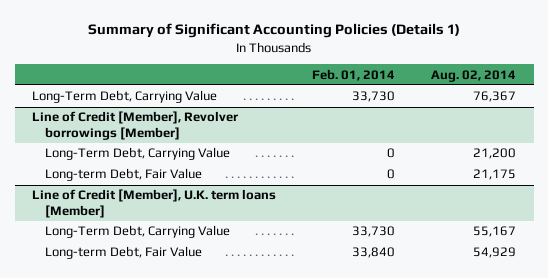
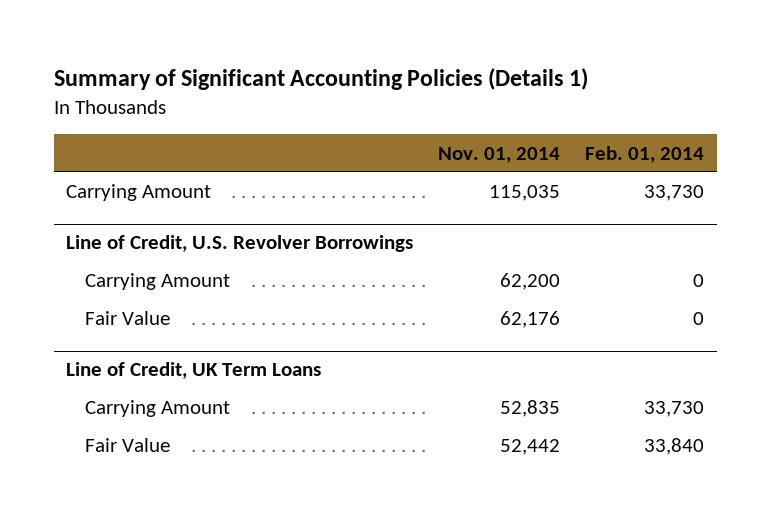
- | Feb. 01, 2014 | Aug. 02, 2014
+ | Nov. 01, 2014 | Feb. 01, 2014
- Long-Term Debt, Carrying Value | 33,730 | 76,367
- Line of Credit [Member], Revolver borrowings [Member]
- Long-Term Debt, Carrying Value | 0 | 21,200
- Long-term Debt, Fair Value | 0 | 21,175
- Line of Credit [Member], U.K. term loans [Member]
- Long-Term Debt, Carrying Value | 33,730 | 55,167
- Long-term Debt, Fair Value | 33,840 | 54,929
+ Carrying Amount | 115,035 | 33,730
+ Line of Credit, U.S. Revolver Borrowings
+ Carrying Amount | 62,200 | 0
+ Fair Value | 62,176 | 0
+ Line of Credit, UK Term Loans
+ Carrying Amount | 52,835 | 33,730
+ Fair Value | 52,442 | 33,840

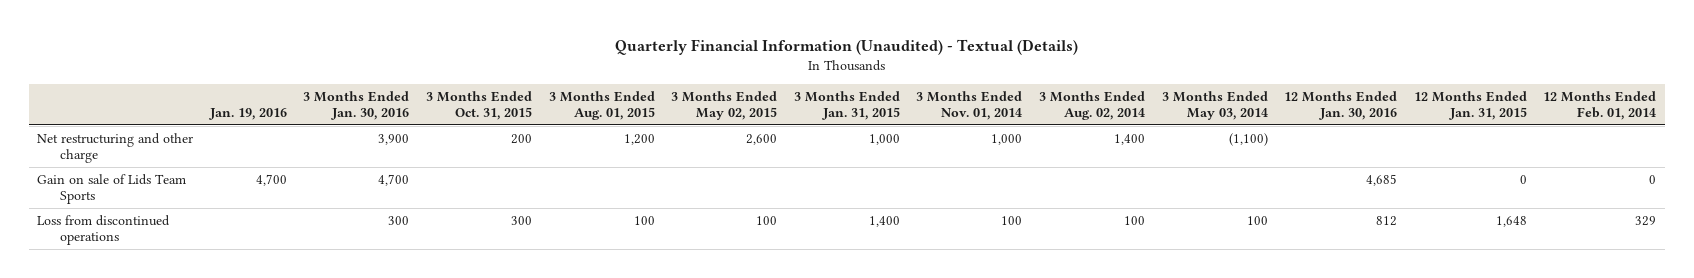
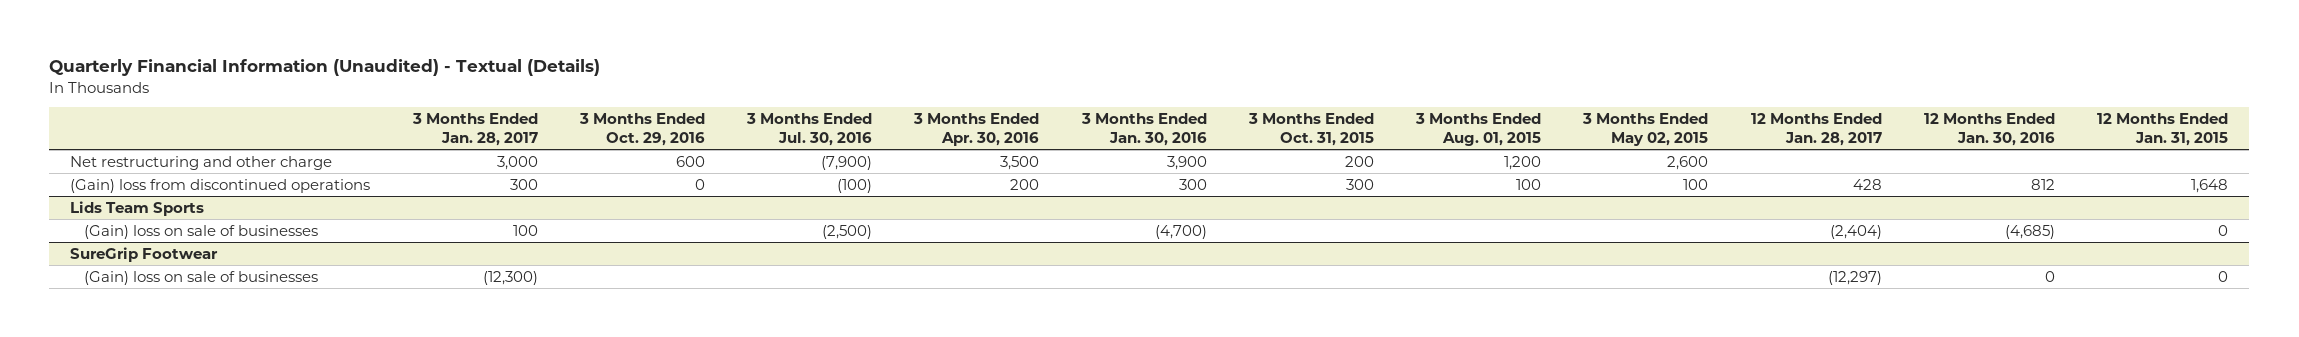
- | Jan. 19, 2016 | 3 Months Ended Jan. 30, 2016 | 3 Months Ended Oct. 31, 2015 | 3 Months Ended Aug. 01, 2015 | 3 Months Ended May 02, 2015 | 3 Months Ended Jan. 31, 2015 | 3 Months Ended Nov. 01, 2014 | 3 Months Ended Aug. 02, 2014 | 3 Months Ended May 03, 2014 | 12 Months Ended Jan. 30, 2016 | 12 Months Ended Jan. 31, 2015 | 12 Months Ended Feb. 01, 2014
+ | 3 Months Ended Jan. 28, 2017 | 3 Months Ended Oct. 29, 2016 | 3 Months Ended Jul. 30, 2016 | 3 Months Ended Apr. 30, 2016 | 3 Months Ended Jan. 30, 2016 | 3 Months Ended Oct. 31, 2015 | 3 Months Ended Aug. 01, 2015 | 3 Months Ended May 02, 2015 | 12 Months Ended Jan. 28, 2017 | 12 Months Ended Jan. 30, 2016 | 12 Months Ended Jan. 31, 2015
- Gain on sale of Lids Team Sports | 4,700 | 4,700 | | | | | | | | 4,685 | 0 | 0
- Loss from discontinued operations | | 300 | 300 | 100 | 100 | 1,400 | 100 | 100 | 100 | 812 | 1,648 | 329
+ (Gain) loss from discontinued operations | 300 | 0 | (100) | 200 | 300 | 300 | 100 | 100 | 428 | 812 | 1,648
+ Lids Team Sports
+ (Gain) loss on sale of businesses | 100 | | (2,500) | | (4,700) | | | | (2,404) | (4,685) | 0
+ SureGrip Footwear
+ (Gain) loss on sale of businesses | (12,300) | | | | | | | | (12,297) | 0 | 0

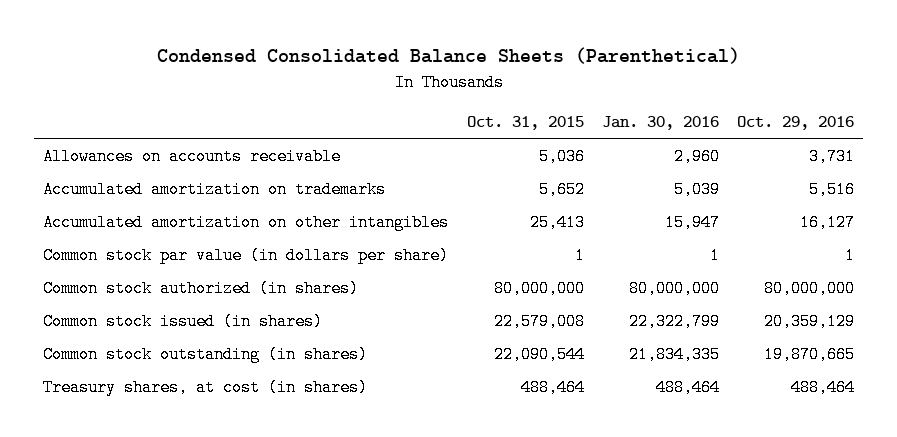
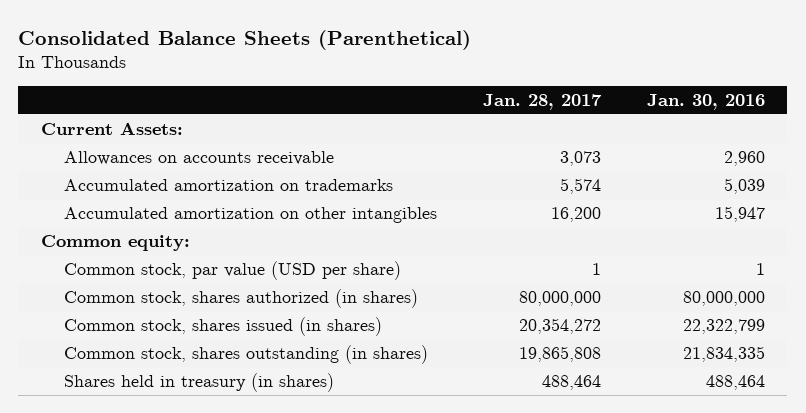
- Condensed Consolidated Balance Sheets (Parenthetical)
+ Consolidated Balance Sheets (Parenthetical)
- | Oct. 31, 2015 | Jan. 30, 2016 | Oct. 29, 2016
+ | Jan. 28, 2017 | Jan. 30, 2016
+ Current Assets:
- Common stock par value (in dollars per share) | 1 | 1 | 1
- Common stock authorized (in shares) | 80,000,000 | 80,000,000 | 80,000,000
- Common stock issued (in shares) | 22,579,008 | 22,322,799 | 20,359,129
- Common stock outstanding (in shares) | 22,090,544 | 21,834,335 | 19,870,665
- Treasury shares, at cost (in shares) | 488,464 | 488,464 | 488,464
+ Common equity:
+ Common stock, par value (USD per share) | 1 | 1
+ Common stock, shares authorized (in shares) | 80,000,000 | 80,000,000
+ Common stock, shares issued (in shares) | 20,354,272 | 22,322,799
+ Common stock, shares outstanding (in shares) | 19,865,808 | 21,834,335
+ Shares held in treasury (in shares) | 488,464 | 488,464

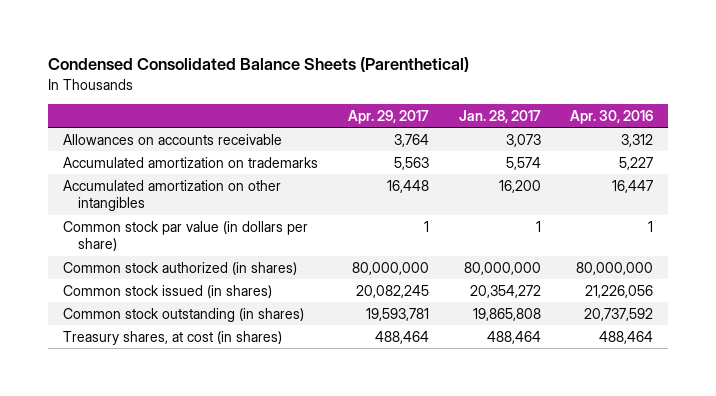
- Consolidated Balance Sheets (Parenthetical)
+ Condensed Consolidated Balance Sheets (Parenthetical)
- | Jan. 28, 2017 | Jan. 30, 2016
+ | Apr. 29, 2017 | Jan. 28, 2017 | Apr. 30, 2016
- Current Assets:
- Common equity:
- Common stock, par value (USD per share) | 1 | 1
- Common stock, shares authorized (in shares) | 80,000,000 | 80,000,000
- Common stock, shares issued (in shares) | 20,354,272 | 22,322,799
- Common stock, shares outstanding (in shares) | 19,865,808 | 21,834,335
- Shares held in treasury (in shares) | 488,464 | 488,464
+ Common stock par value (in dollars per share) | 1 | 1 | 1
+ Common stock authorized (in shares) | 80,000,000 | 80,000,000 | 80,000,000
+ Common stock issued (in shares) | 20,082,245 | 20,354,272 | 21,226,056
+ Common stock outstanding (in shares) | 19,593,781 | 19,865,808 | 20,737,592
+ Treasury shares, at cost (in shares) | 488,464 | 488,464 | 488,464

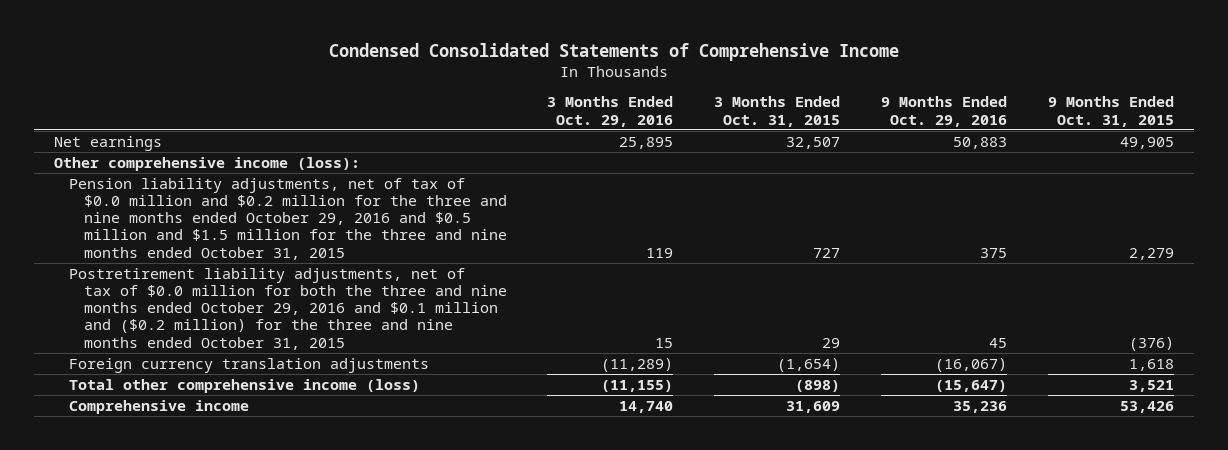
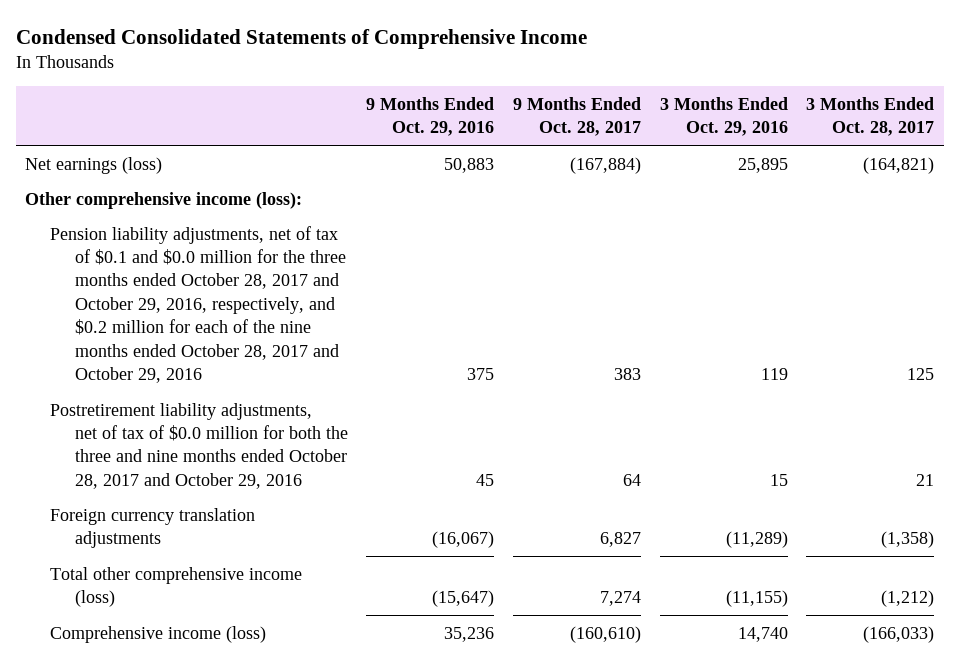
- | 3 Months Ended Oct. 29, 2016 | 3 Months Ended Oct. 31, 2015 | 9 Months Ended Oct. 29, 2016 | 9 Months Ended Oct. 31, 2015
+ | 9 Months Ended Oct. 29, 2016 | 9 Months Ended Oct. 28, 2017 | 3 Months Ended Oct. 29, 2016 | 3 Months Ended Oct. 28, 2017
- Net earnings | 25,895 | 32,507 | 50,883 | 49,905
+ Net earnings (loss) | 50,883 | (167,884) | 25,895 | (164,821)
- Pension liability adjustments, net of tax of $0.0 million and $0.2 million for the three and nine months ended October 29, 2016 and $0.5 million and $1.5 million for the three and nine months ended October 31, 2015 | 119 | 727 | 375 | 2,279
- Postretirement liability adjustments, net of tax of $0.0 million for both the three and nine months ended October 29, 2016 and $0.1 million and ($0.2 million) for the three and nine months ended October 31, 2015 | 15 | 29 | 45 | (376)
+ Pension liability adjustments, net of tax of $0.1 and $0.0 million for the three months ended October 28, 2017 and October 29, 2016, respectively, and $0.2 million for each of the nine months ended October 28, 2017 and October 29, 2016 | 375 | 383 | 119 | 125
+ Postretirement liability adjustments, net of tax of $0.0 million for both the three and nine months ended October 28, 2017 and October 29, 2016 | 45 | 64 | 15 | 21
- Comprehensive income | 14,740 | 31,609 | 35,236 | 53,426
+ Comprehensive income (loss) | 35,236 | (160,610) | 14,740 | (166,033)

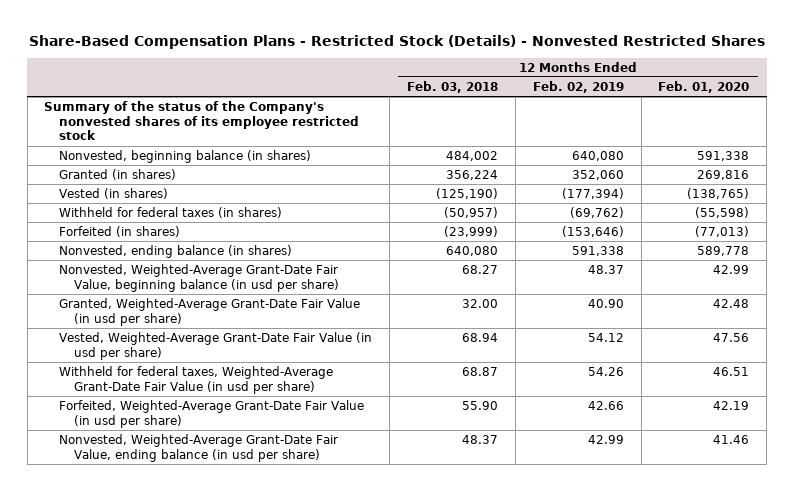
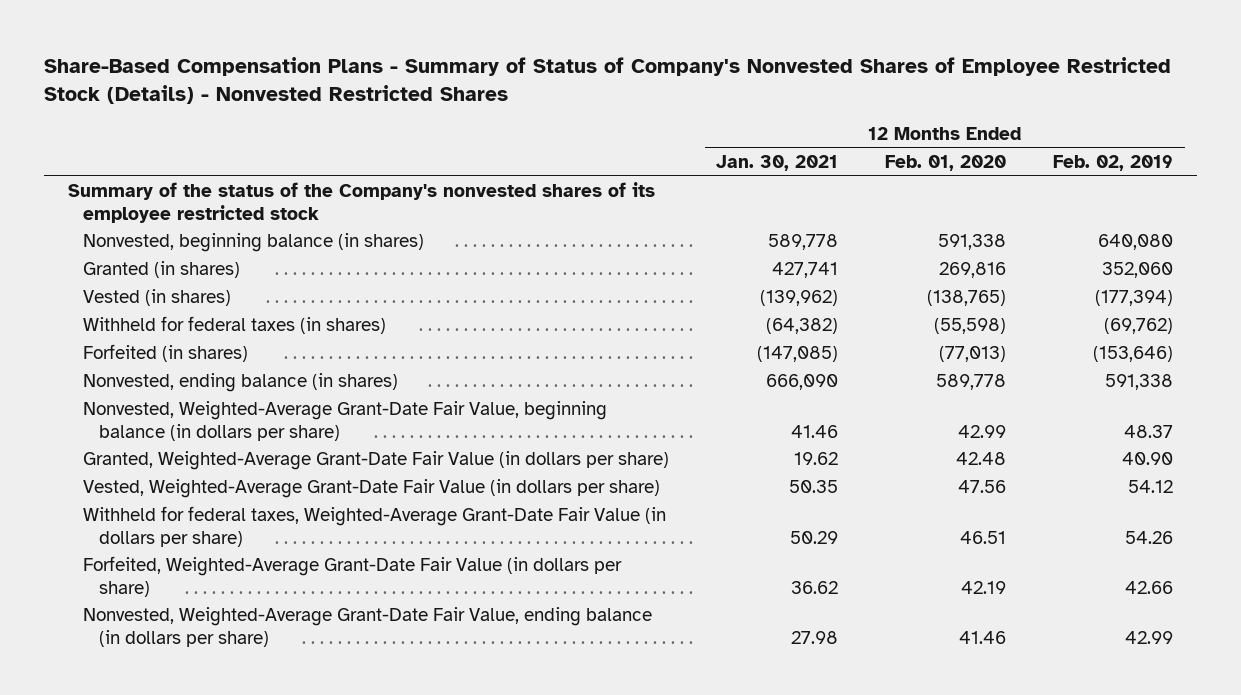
- Share-Based Compensation Plans - Restricted Stock (Details) - Nonvested Restricted Shares
+ Share-Based Compensation Plans - Summary of Status of Company's Nonvested Shares of Employee Restricted Stock (Details) - Nonvested Restricted Shares
- | 12 Months Ended Feb. 03, 2018 | 12 Months Ended Feb. 02, 2019 | 12 Months Ended Feb. 01, 2020
+ | 12 Months Ended Jan. 30, 2021 | 12 Months Ended Feb. 01, 2020 | 12 Months Ended Feb. 02, 2019
- Nonvested, Weighted-Average Grant-Date Fair Value, beginning balance (in usd per share) | 68.27 | 48.37 | 42.99
- Granted, Weighted-Average Grant-Date Fair Value (in usd per share) | 32.00 | 40.90 | 42.48
- Vested, Weighted-Average Grant-Date Fair Value (in usd per share) | 68.94 | 54.12 | 47.56
- Withheld for federal taxes, Weighted-Average Grant-Date Fair Value (in usd per share) | 68.87 | 54.26 | 46.51
- Forfeited, Weighted-Average Grant-Date Fair Value (in usd per share) | 55.90 | 42.66 | 42.19
- Nonvested, Weighted-Average Grant-Date Fair Value, ending balance (in usd per share) | 48.37 | 42.99 | 41.46
+ Nonvested, Weighted-Average Grant-Date Fair Value, beginning balance (in dollars per share) | 41.46 | 42.99 | 48.37
+ Granted, Weighted-Average Grant-Date Fair Value (in dollars per share) | 19.62 | 42.48 | 40.90
+ Vested, Weighted-Average Grant-Date Fair Value (in dollars per share) | 50.35 | 47.56 | 54.12
+ Withheld for federal taxes, Weighted-Average Grant-Date Fair Value (in dollars per share) | 50.29 | 46.51 | 54.26
+ Forfeited, Weighted-Average Grant-Date Fair Value (in dollars per share) | 36.62 | 42.19 | 42.66
+ Nonvested, Weighted-Average Grant-Date Fair Value, ending balance (in dollars per share) | 27.98 | 41.46 | 42.99

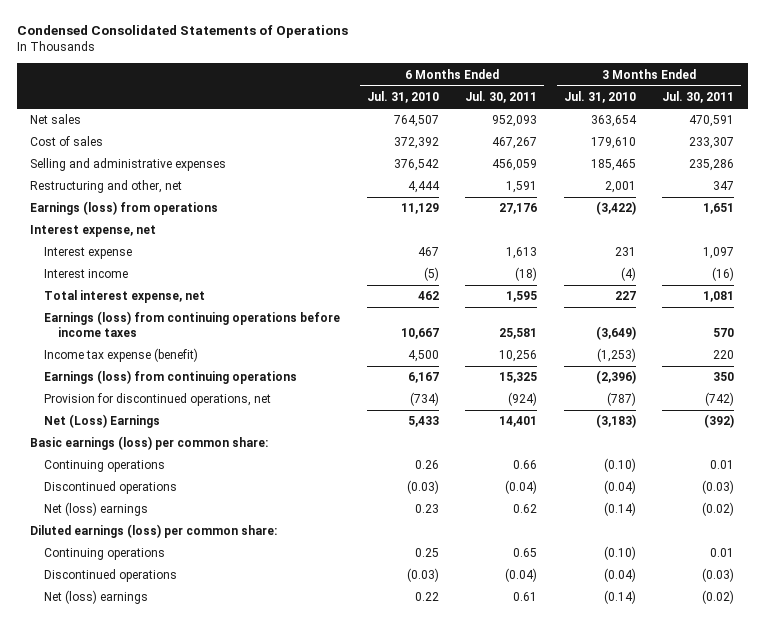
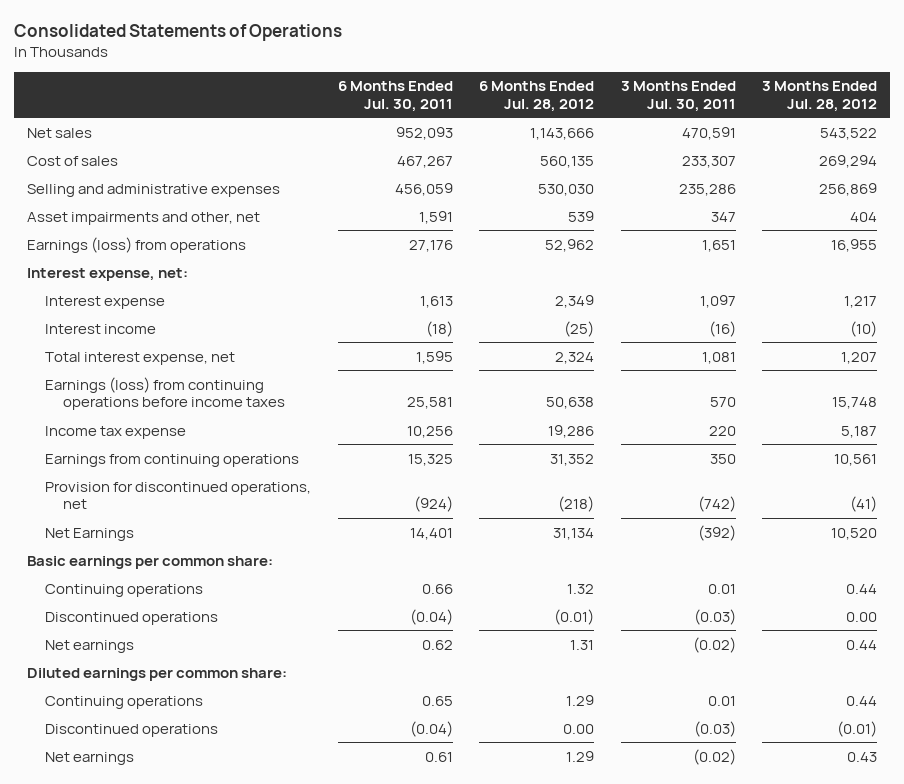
- Condensed Consolidated Statements of Operations
+ Consolidated Statements of Operations
- | 6 Months Ended Jul. 31, 2010 | 6 Months Ended Jul. 30, 2011 | 3 Months Ended Jul. 31, 2010 | 3 Months Ended Jul. 30, 2011
+ | 6 Months Ended Jul. 30, 2011 | 6 Months Ended Jul. 28, 2012 | 3 Months Ended Jul. 30, 2011 | 3 Months Ended Jul. 28, 2012
- Restructuring and other, net | 4,444 | 1,591 | 2,001 | 347
+ Asset impairments and other, net | 1,591 | 539 | 347 | 404
- Interest expense, net
+ Interest expense, net:
- Income tax expense (benefit) | 4,500 | 10,256 | (1,253) | 220
- Earnings (loss) from continuing operations | 6,167 | 15,325 | (2,396) | 350
+ Income tax expense | 10,256 | 19,286 | 220 | 5,187
+ Earnings from continuing operations | 15,325 | 31,352 | 350 | 10,561
- Net (Loss) Earnings | 5,433 | 14,401 | (3,183) | (392)
- Basic earnings (loss) per common share:
+ Net Earnings | 14,401 | 31,134 | (392) | 10,520
+ Basic earnings per common share:
- Net (loss) earnings | 0.23 | 0.62 | (0.14) | (0.02)
- Diluted earnings (loss) per common share:
+ Net earnings | 0.62 | 1.31 | (0.02) | 0.44
+ Diluted earnings per common share:
- Net (loss) earnings | 0.22 | 0.61 | (0.14) | (0.02)
+ Net earnings | 0.61 | 1.29 | (0.02) | 0.43

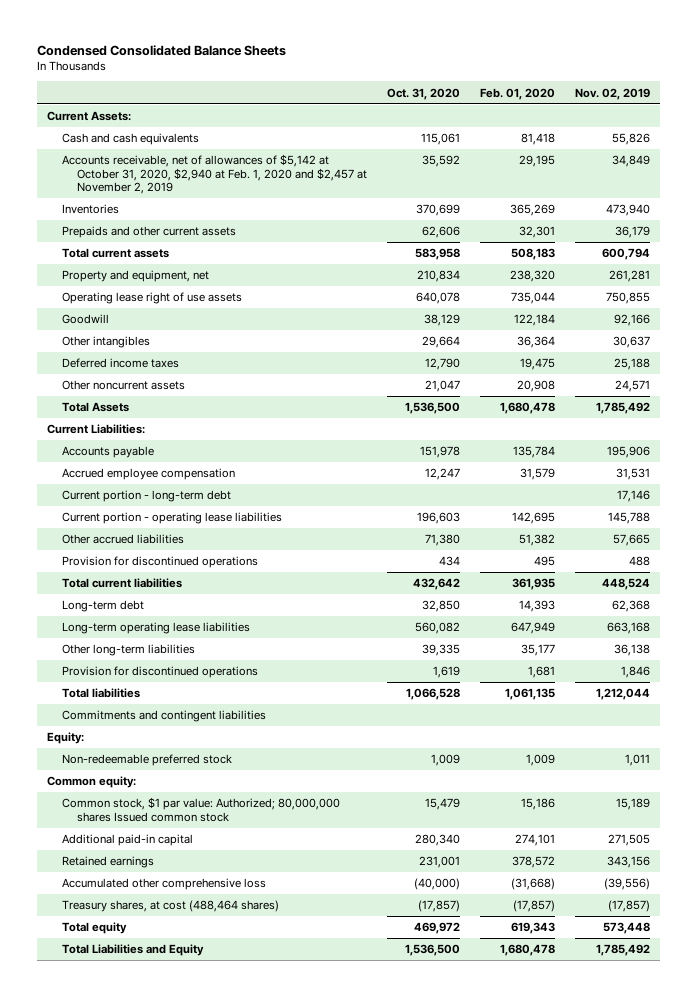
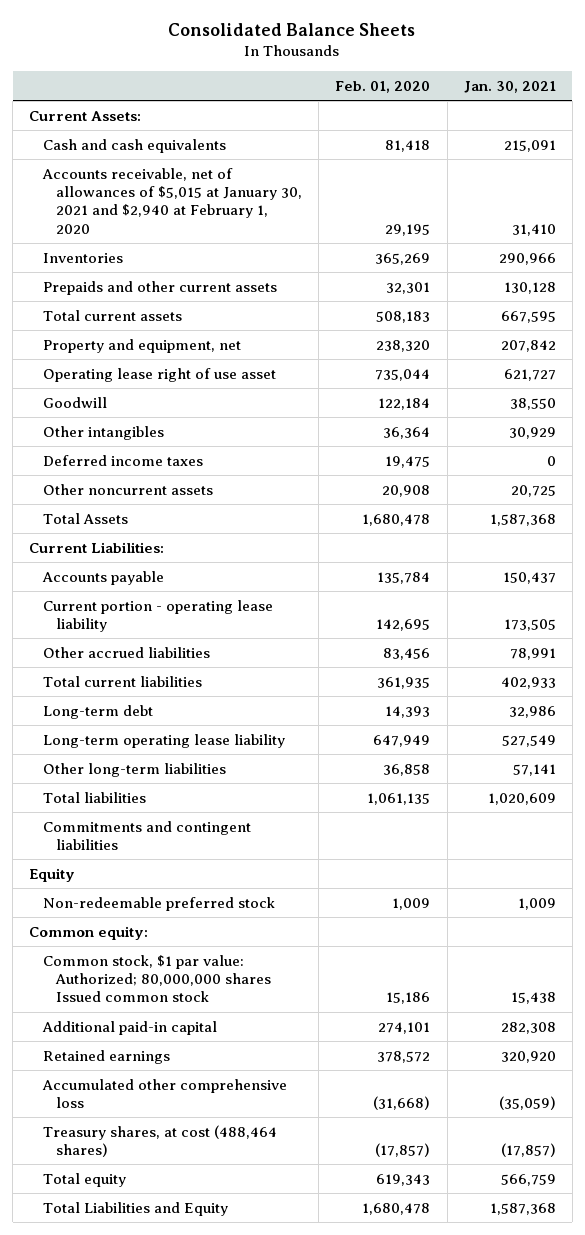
- Condensed Consolidated Balance Sheets
+ Consolidated Balance Sheets
- | Oct. 31, 2020 | Feb. 01, 2020 | Nov. 02, 2019
+ | Feb. 01, 2020 | Jan. 30, 2021
- Accounts receivable, net of allowances of $5,142 at October 31, 2020, $2,940 at Feb. 1, 2020 and $2,457 at November 2, 2019 | 35,592 | 29,195 | 34,849
+ Accounts receivable, net of allowances of $5,015 at January 30, 2021 and $2,940 at February 1, 2020 | 29,195 | 31,410
- Operating lease right of use assets | 640,078 | 735,044 | 750,855
+ Operating lease right of use asset | 735,044 | 621,727
- Accrued employee compensation | 12,247 | 31,579 | 31,531
- Current portion - long-term debt | | | 17,146
- Current portion - operating lease liabilities | 196,603 | 142,695 | 145,788
- Other accrued liabilities | 71,380 | 51,382 | 57,665
- Provision for discontinued operations | 434 | 495 | 488
+ Current portion - operating lease liability | 142,695 | 173,505
+ Other accrued liabilities | 83,456 | 78,991
- Long-term operating lease liabilities | 560,082 | 647,949 | 663,168
- Other long-term liabilities | 39,335 | 35,177 | 36,138
- Provision for discontinued operations | 1,619 | 1,681 | 1,846
+ Long-term operating lease liability | 647,949 | 527,549
+ Other long-term liabilities | 36,858 | 57,141
- Equity:
+ Equity

